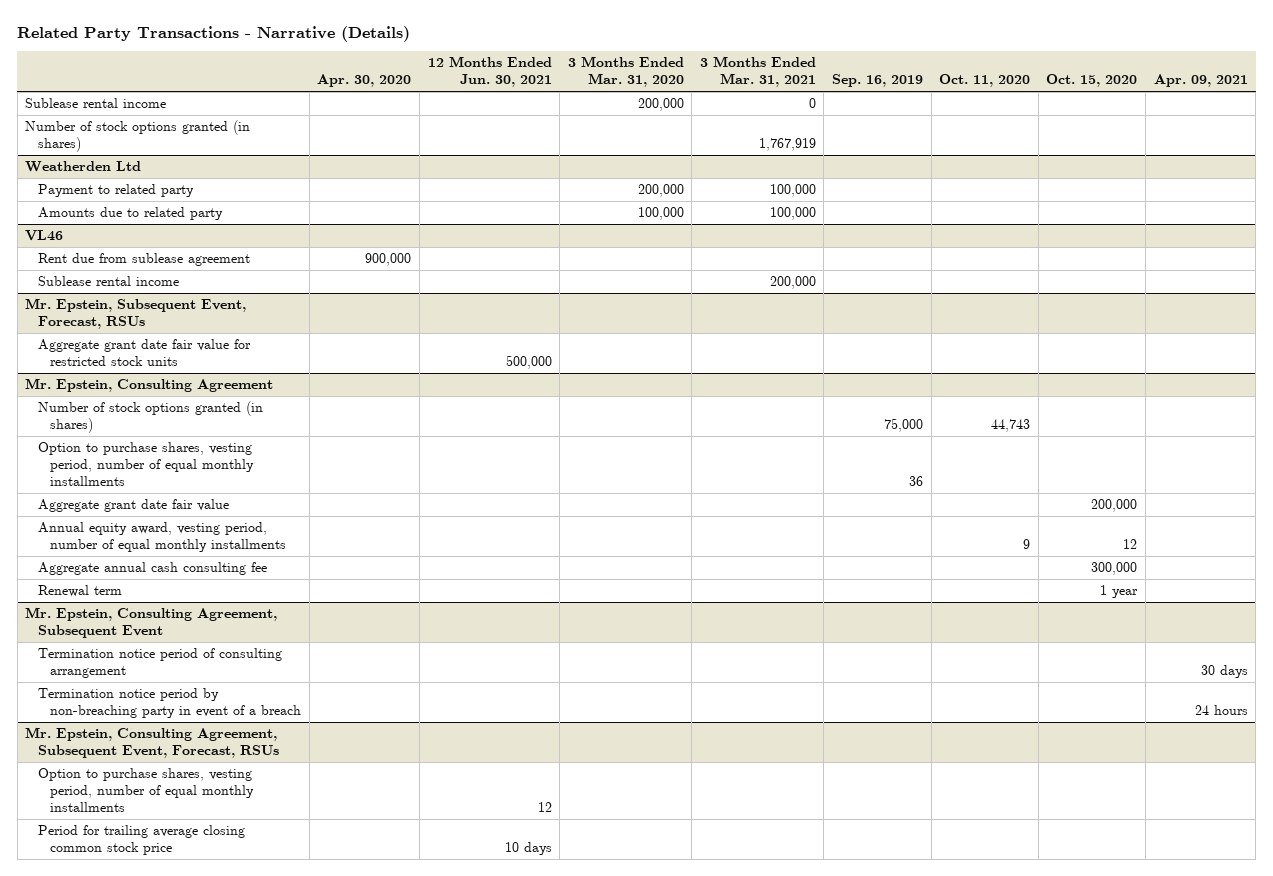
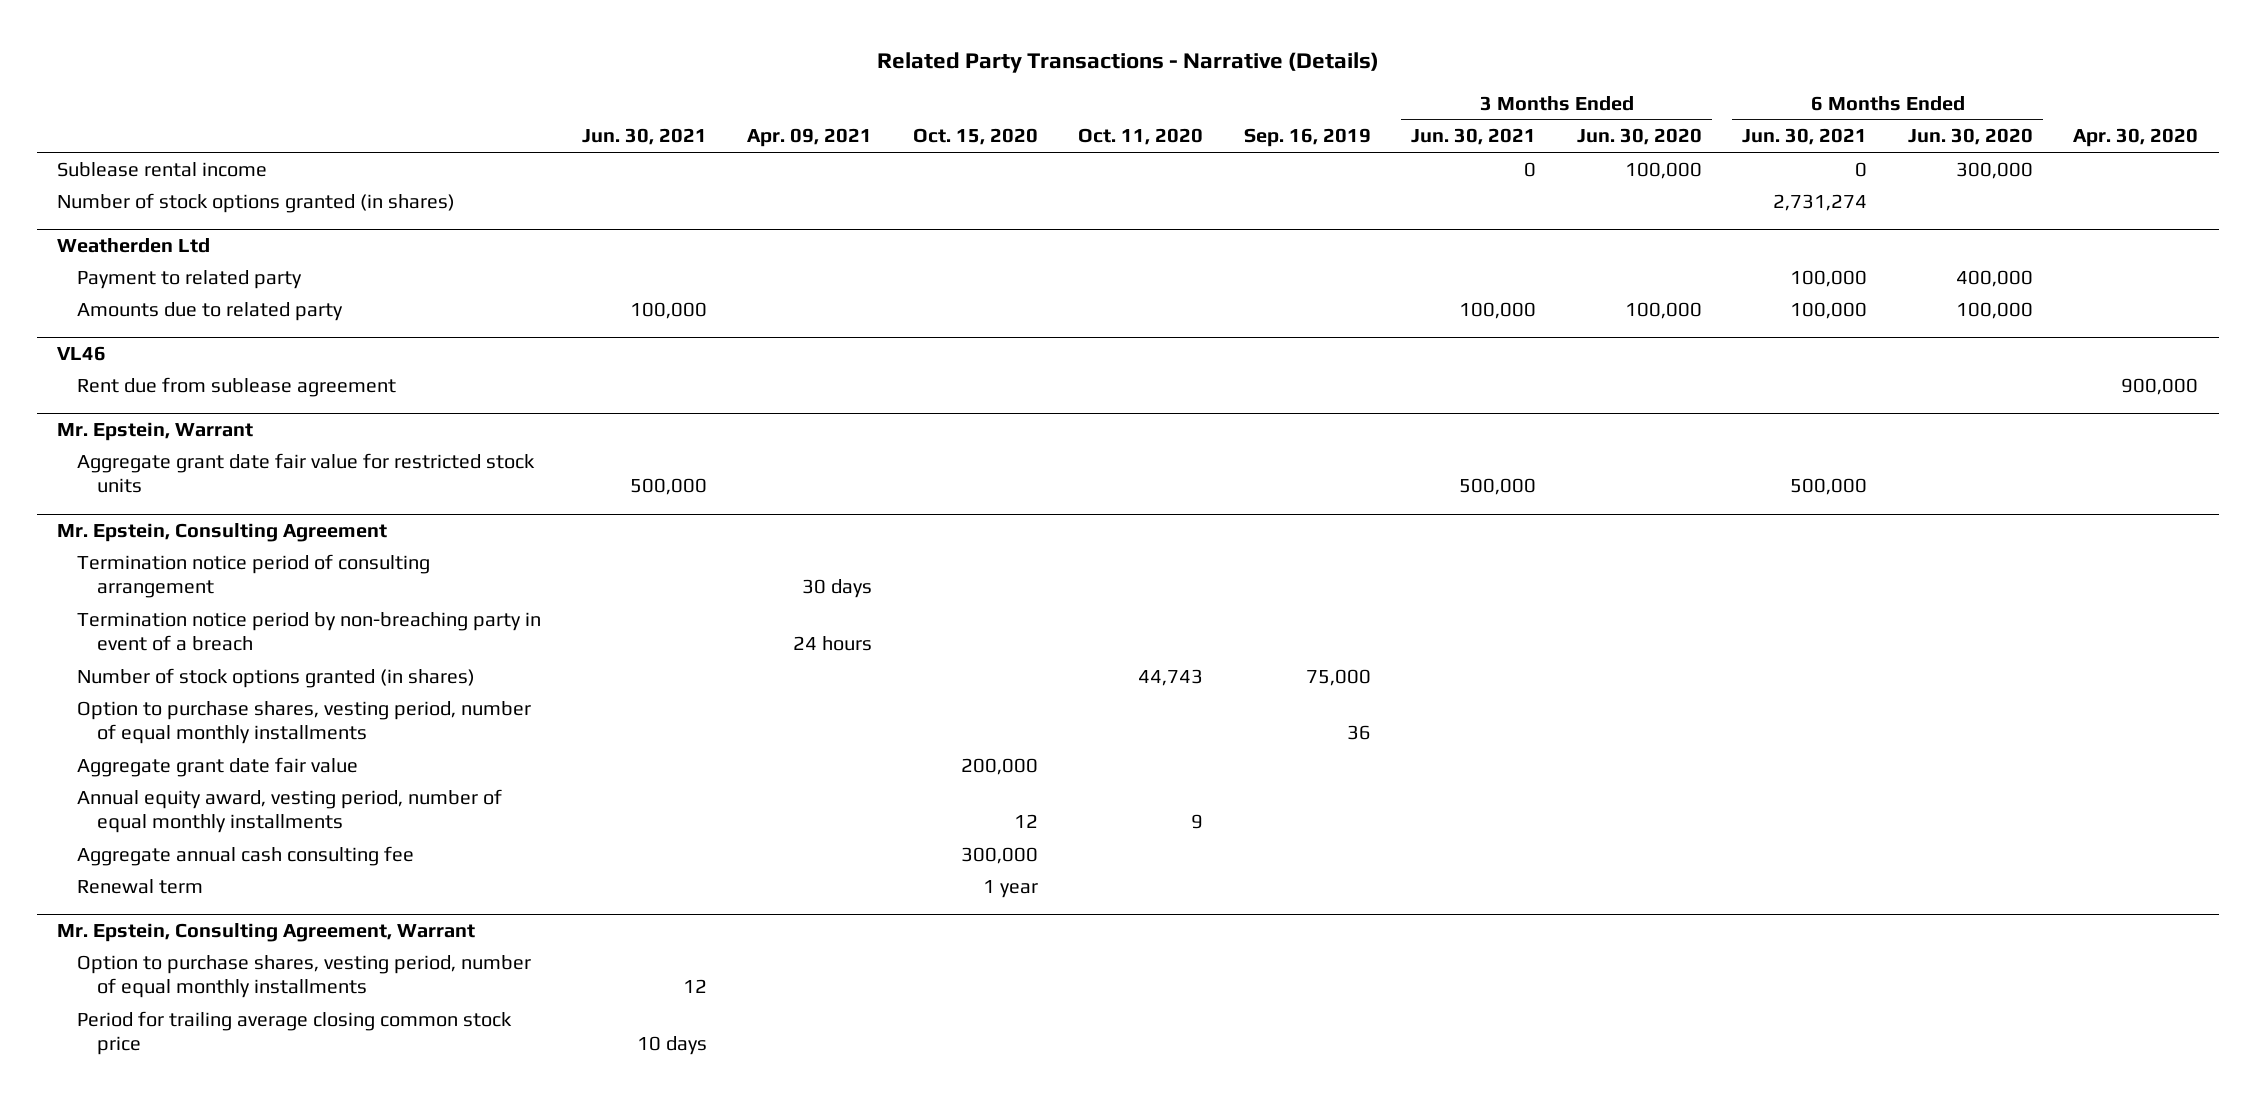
- | Apr. 30, 2020 | 12 Months Ended Jun. 30, 2021 | 3 Months Ended Mar. 31, 2020 | 3 Months Ended Mar. 31, 2021 | Sep. 16, 2019 | Oct. 11, 2020 | Oct. 15, 2020 | Apr. 09, 2021
+ | Jun. 30, 2021 | Apr. 09, 2021 | Oct. 15, 2020 | Oct. 11, 2020 | Sep. 16, 2019 | 3 Months Ended Jun. 30, 2021 | 3 Months Ended Jun. 30, 2020 | 6 Months Ended Jun. 30, 2021 | 6 Months Ended Jun. 30, 2020 | Apr. 30, 2020
@ VL46
- Sublease rental income | | | | 200,000 | | | |
- Mr. Epstein, Subsequent Event, Forecast, RSUs
- Aggregate grant date fair value for restricted stock units | | 500,000 | | | | | |
+ Mr. Epstein, Warrant
+ Aggregate grant date fair value for restricted stock units | 500,000 | | | | | 500,000 | | 500,000 | |
@ Mr. Epstein, Consulting Agreement
+ Termination notice period of consulting arrangement | | 30 days | | | | | | | |
+ Termination notice period by non-breaching party in event of a breach | | 24 hours | | | | | | | |
- Mr. Epstein, Consulting Agreement, Subsequent Event
- Termination notice period of consulting arrangement | | | | | | | | 30 days
- Termination notice period by non-breaching party in event of a breach | | | | | | | | 24 hours
- Mr. Epstein, Consulting Agreement, Subsequent Event, Forecast, RSUs
- Option to purchase shares, vesting period, number of equal monthly installments | | 12 | | | | | |
- Period for trailing average closing common stock price | | 10 days | | | | | |
+ Mr. Epstein, Consulting Agreement, Warrant
+ Option to purchase shares, vesting period, number of equal monthly installments | 12 | | | | | | | | |
+ Period for trailing average closing common stock price | 10 days | | | | | | | | |

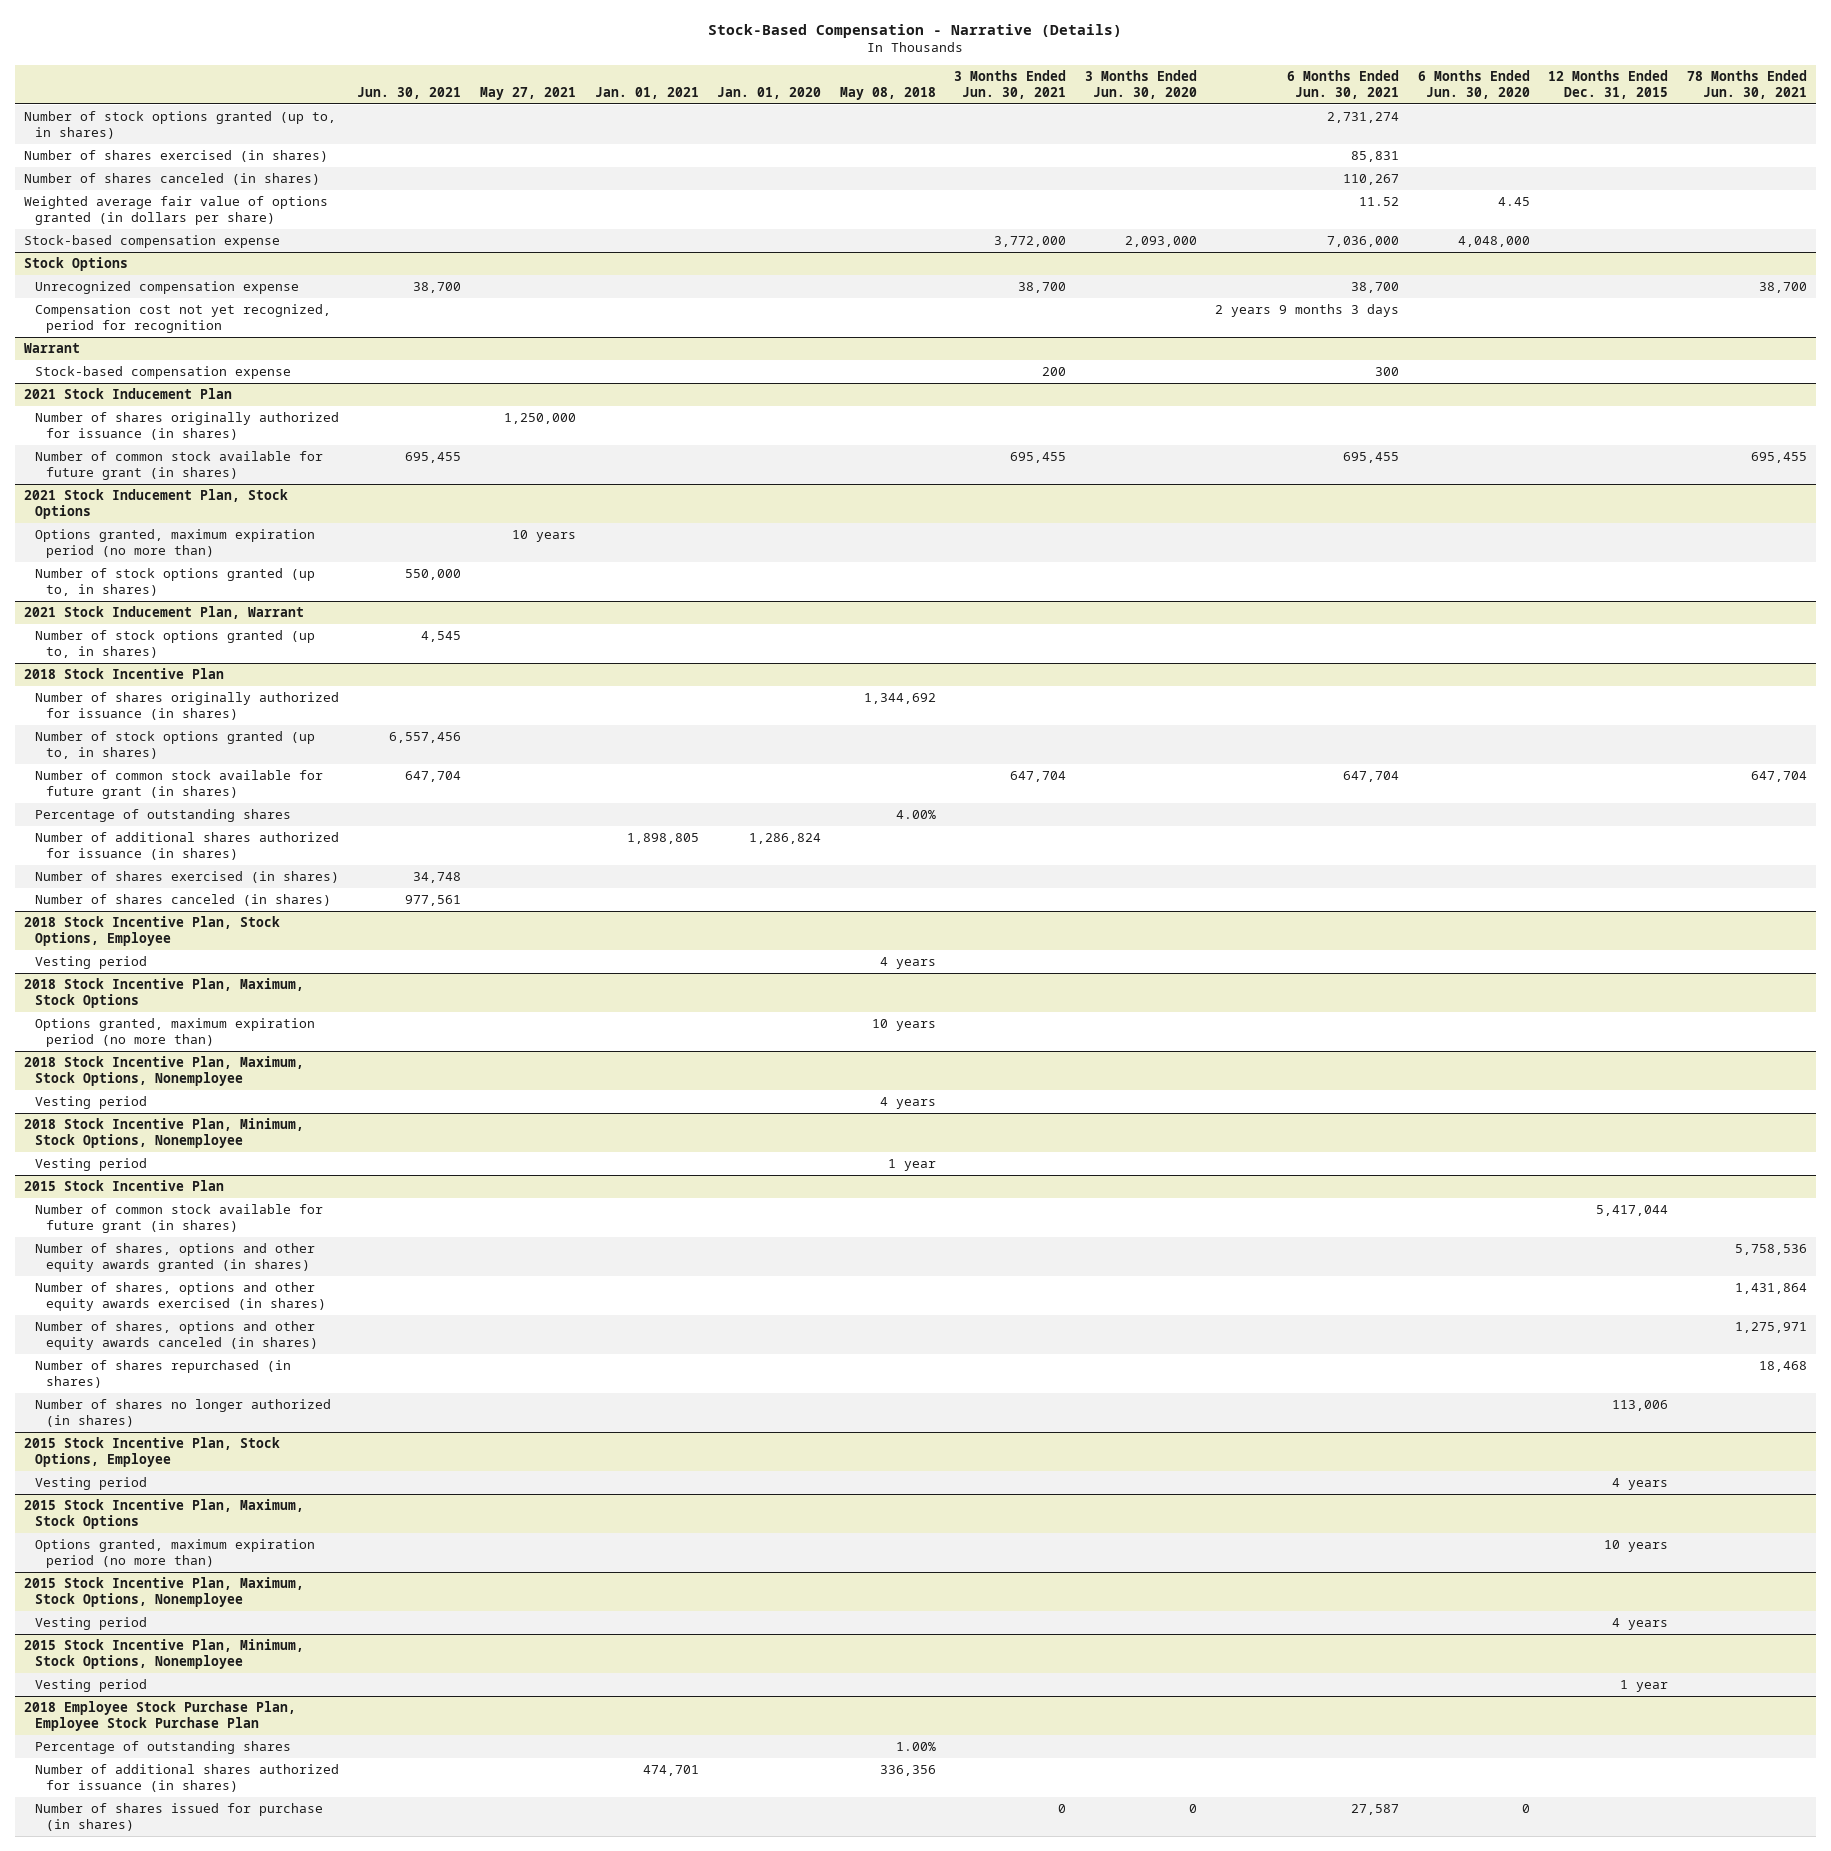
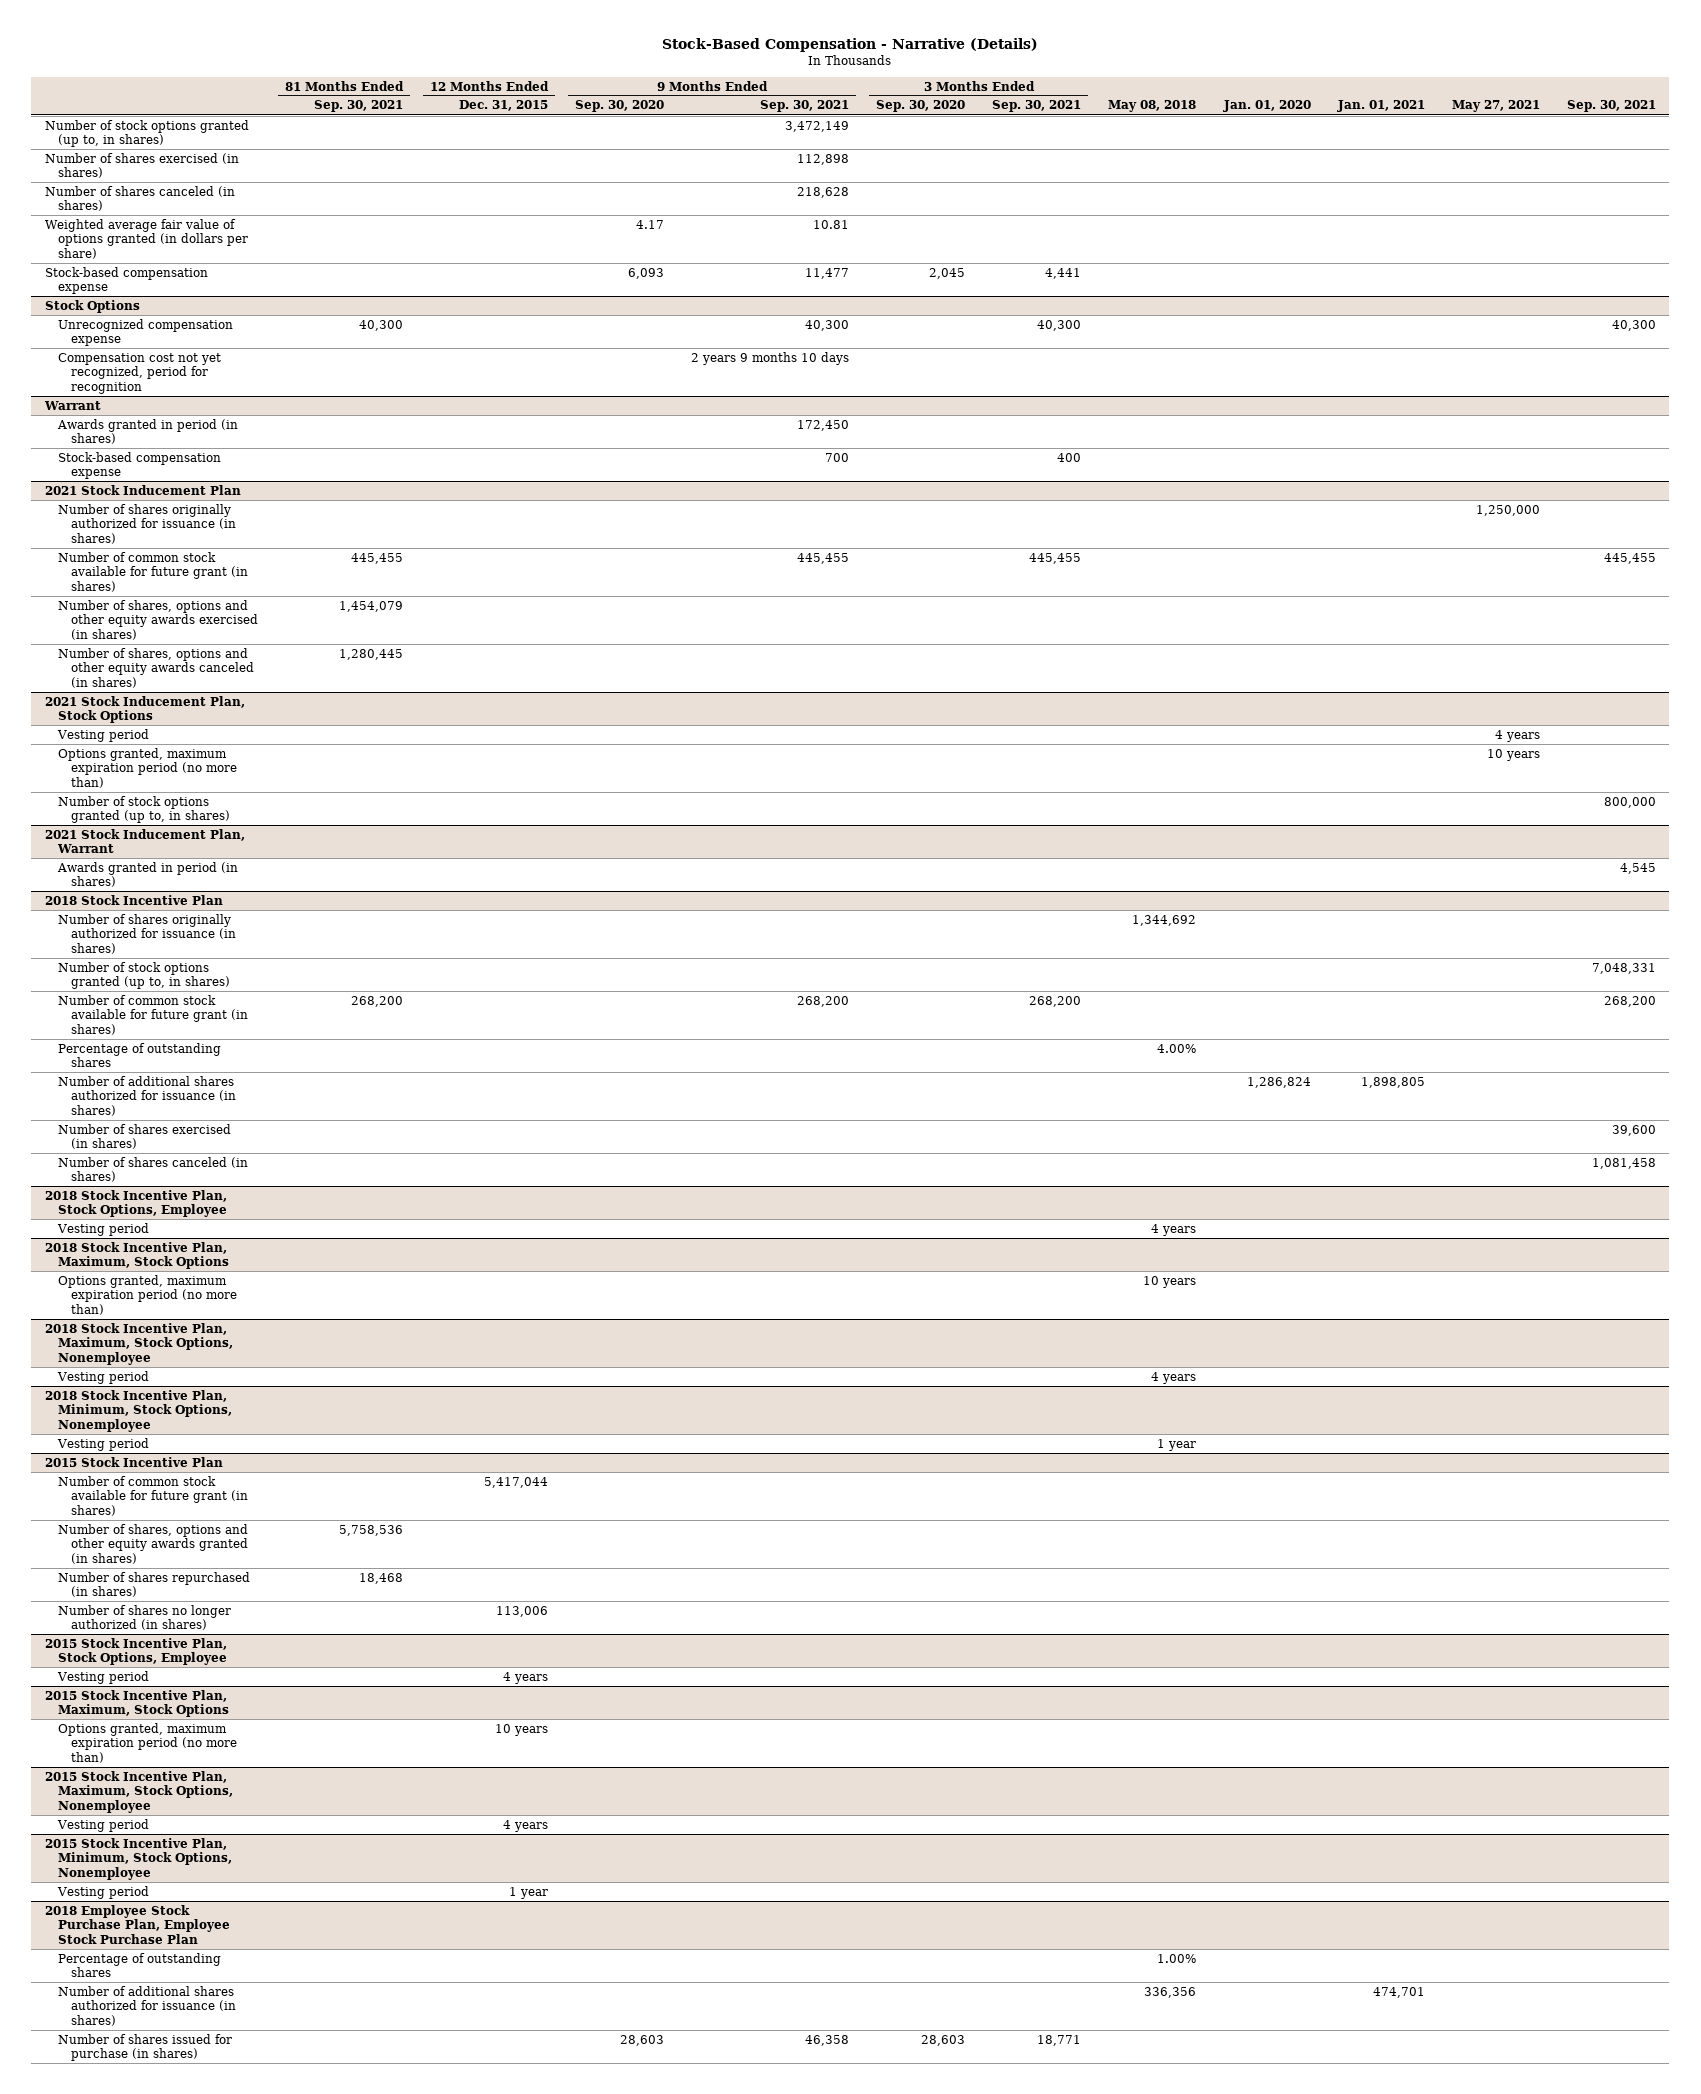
- | Jun. 30, 2021 | May 27, 2021 | Jan. 01, 2021 | Jan. 01, 2020 | May 08, 2018 | 3 Months Ended Jun. 30, 2021 | 3 Months Ended Jun. 30, 2020 | 6 Months Ended Jun. 30, 2021 | 6 Months Ended Jun. 30, 2020 | 12 Months Ended Dec. 31, 2015 | 78 Months Ended Jun. 30, 2021
+ | 81 Months Ended Sep. 30, 2021 | 12 Months Ended Dec. 31, 2015 | 9 Months Ended Sep. 30, 2020 | 9 Months Ended Sep. 30, 2021 | 3 Months Ended Sep. 30, 2020 | 3 Months Ended Sep. 30, 2021 | May 08, 2018 | Jan. 01, 2020 | Jan. 01, 2021 | May 27, 2021 | Sep. 30, 2021
@ Warrant
+ Awards granted in period (in shares) | | | | 172,450 | | | | | | |
@ 2021 Stock Inducement Plan
+ Number of shares, options and other equity awards exercised (in shares) | 1,454,079 | | | | | | | | | |
+ Number of shares, options and other equity awards canceled (in shares) | 1,280,445 | | | | | | | | | |
@ 2021 Stock Inducement Plan, Stock Options
+ Vesting period | | | | | | | | | | 4 years |
@ 2021 Stock Inducement Plan, Warrant
- Number of stock options granted (up to, in shares) | 4,545 | | | | | | | | | |
+ Awards granted in period (in shares) | | | | | | | | | | | 4,545
@ 2015 Stock Incentive Plan
- Number of shares, options and other equity awards exercised (in shares) | | | | | | | | | | | 1,431,864
- Number of shares, options and other equity awards canceled (in shares) | | | | | | | | | | | 1,275,971

